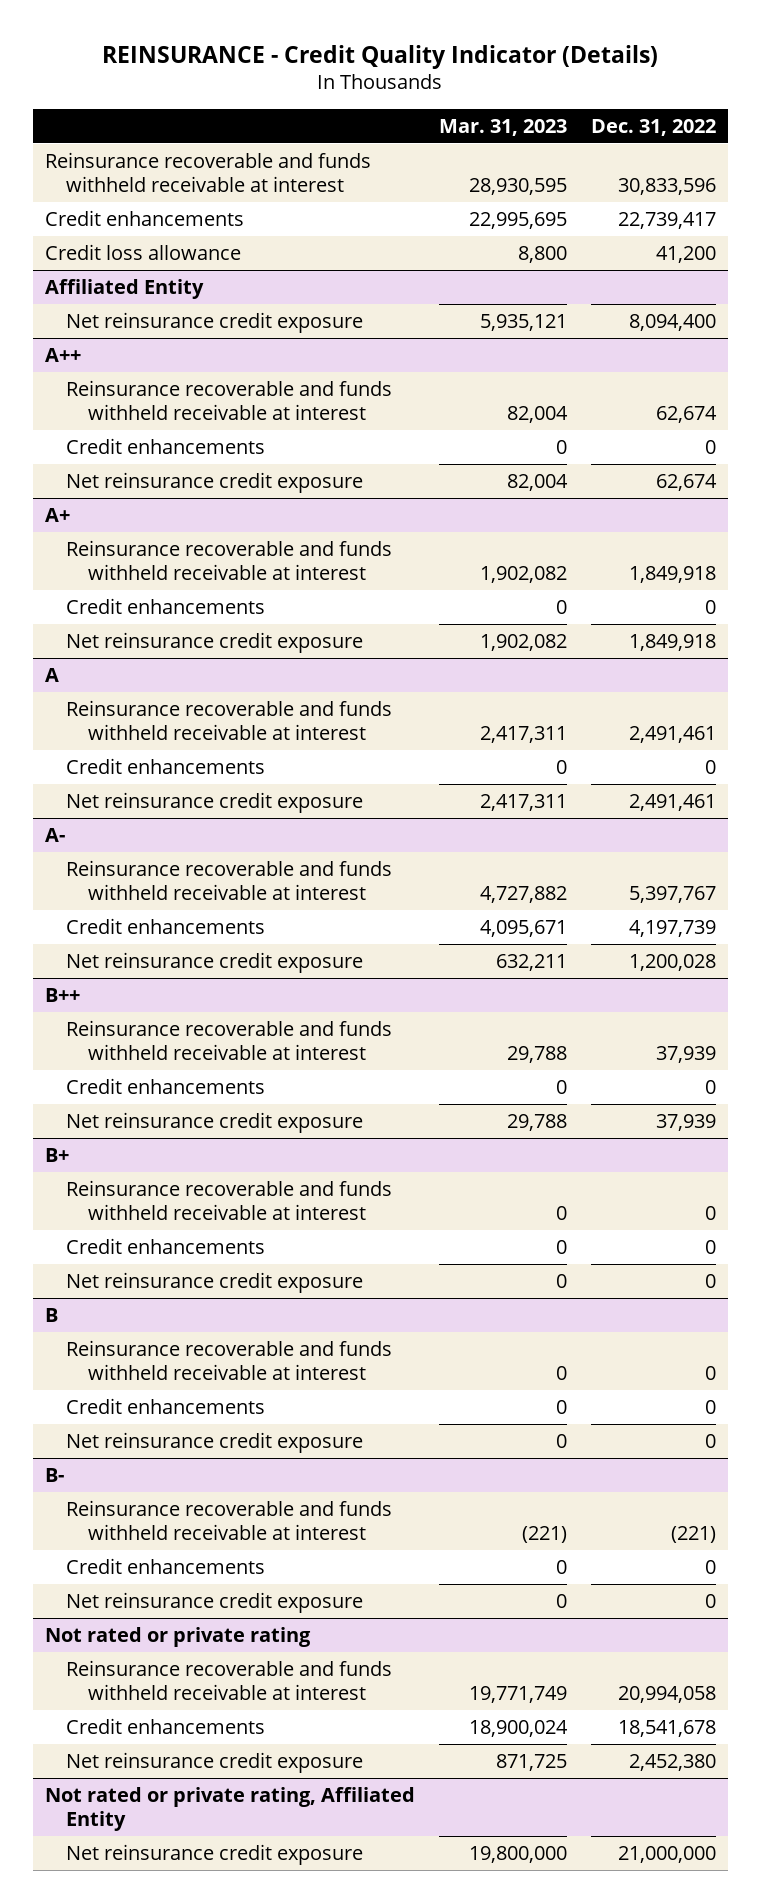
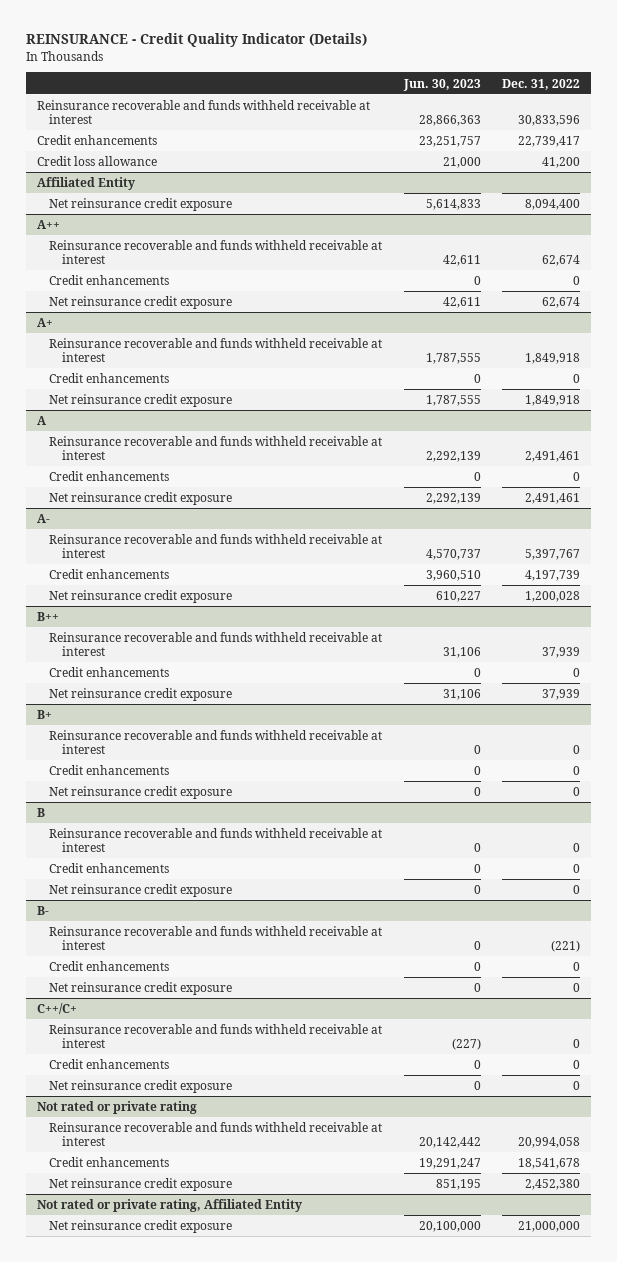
- | Mar. 31, 2023 | Dec. 31, 2022
+ | Jun. 30, 2023 | Dec. 31, 2022
+ C++/C+
+ Reinsurance recoverable and funds withheld receivable at interest | (227) | 0
+ Credit enhancements | 0 | 0
+ Net reinsurance credit exposure | 0 | 0

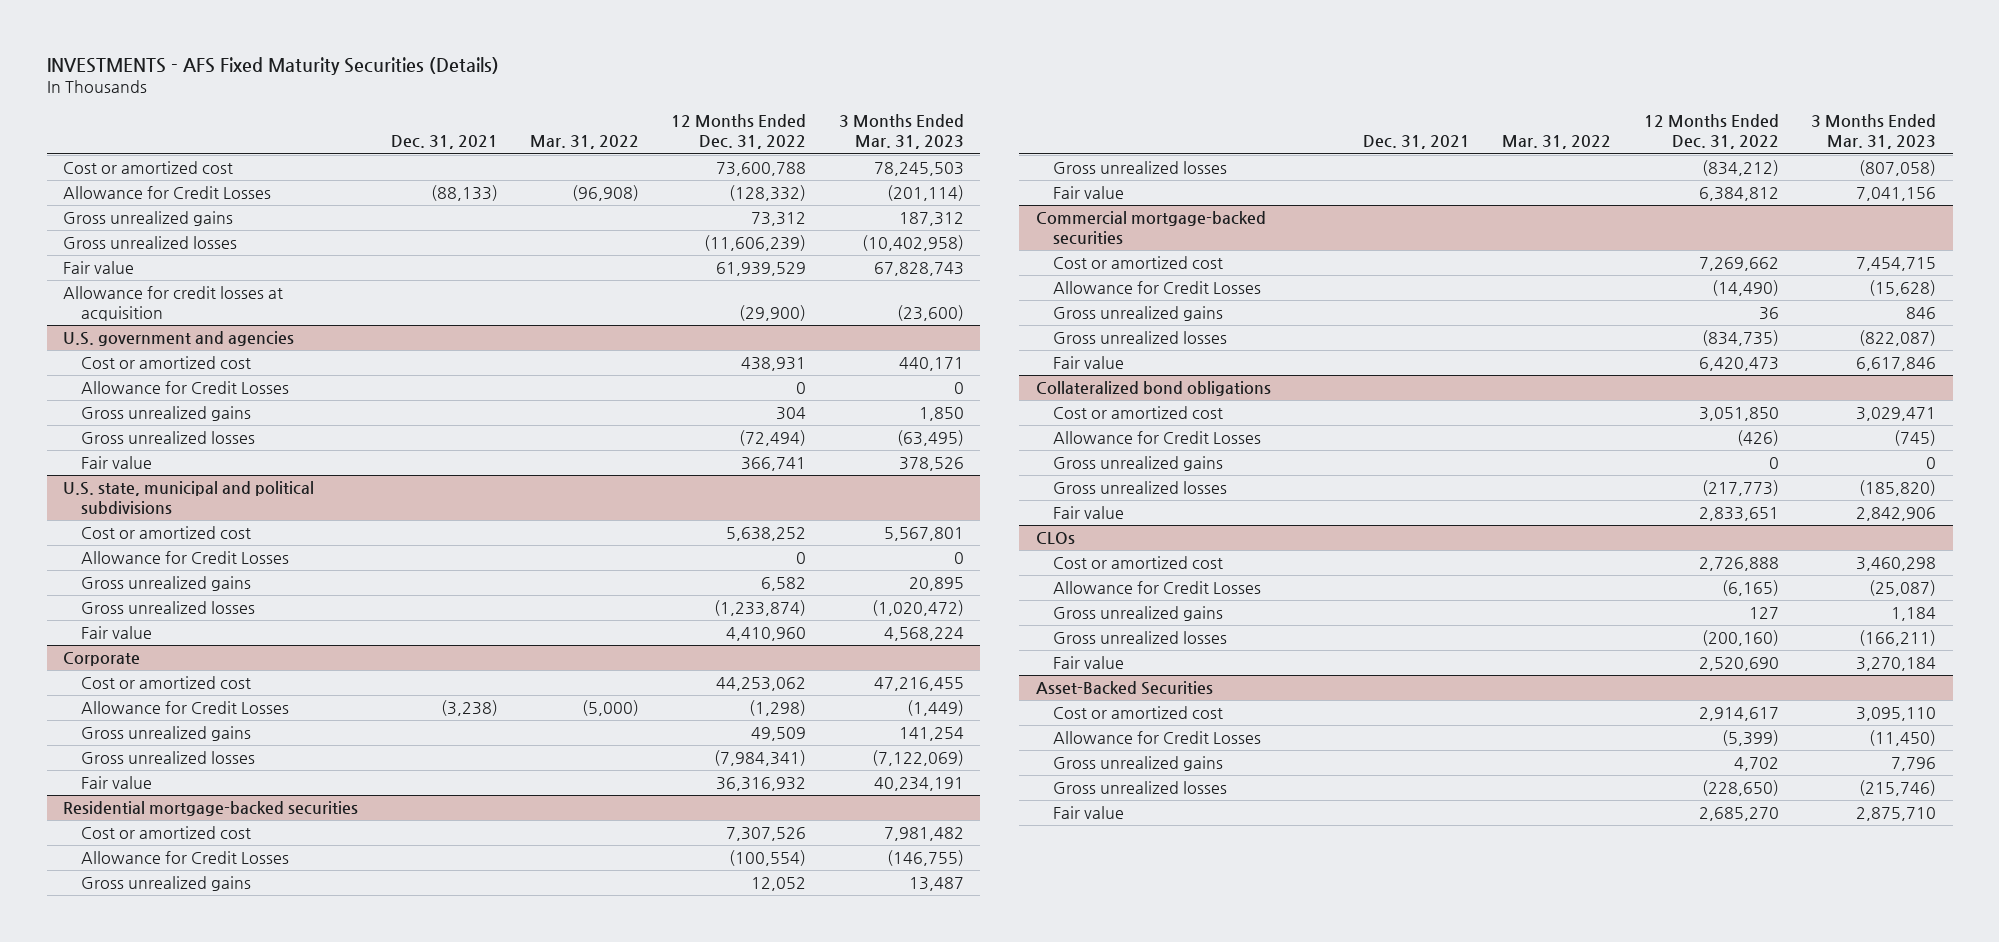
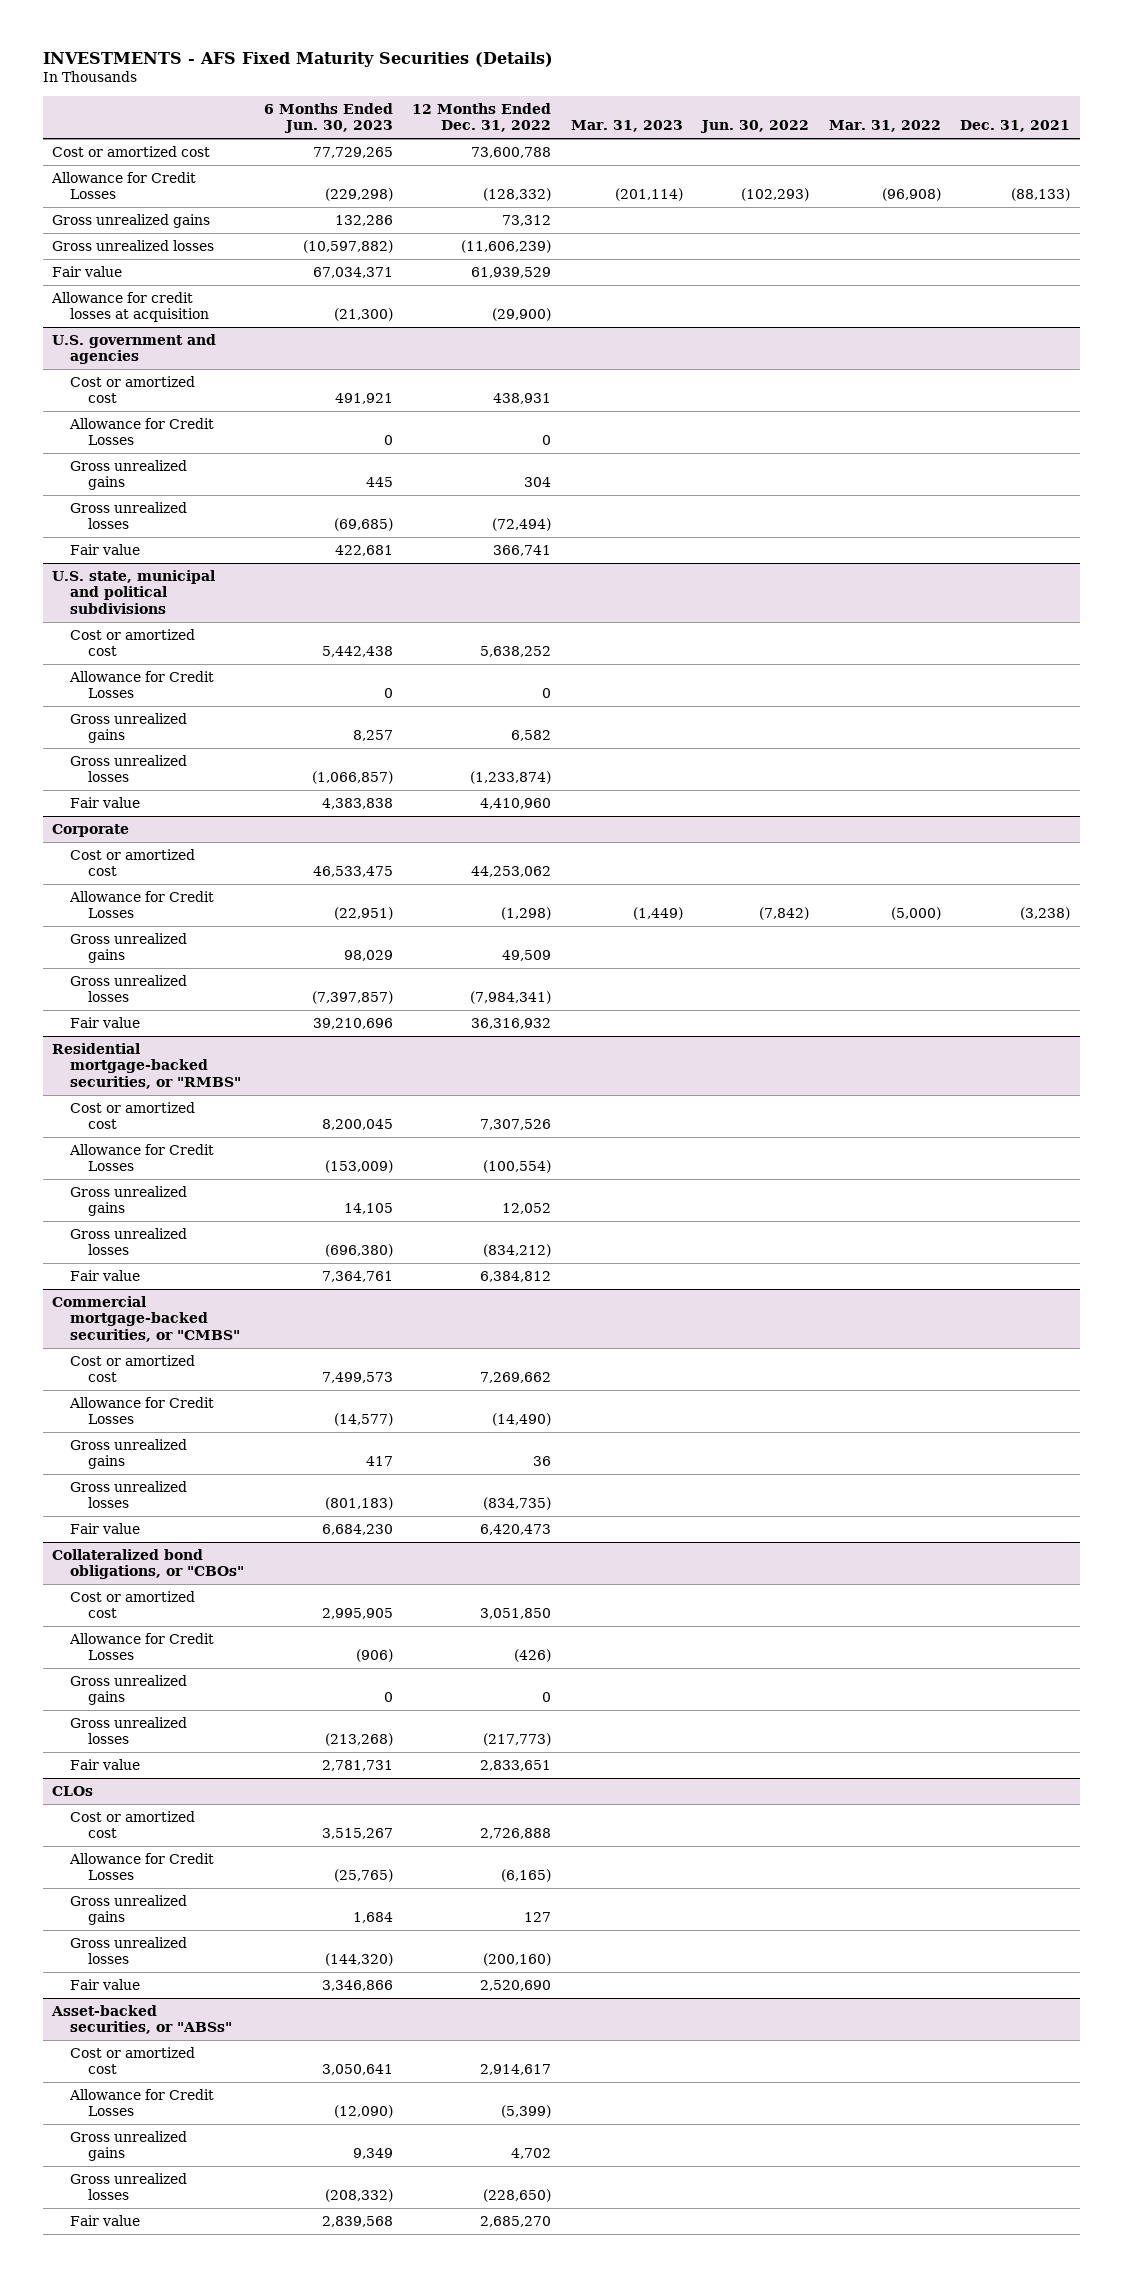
- | Dec. 31, 2021 | Mar. 31, 2022 | 12 Months Ended Dec. 31, 2022 | 3 Months Ended Mar. 31, 2023
+ | 6 Months Ended Jun. 30, 2023 | 12 Months Ended Dec. 31, 2022 | Mar. 31, 2023 | Jun. 30, 2022 | Mar. 31, 2022 | Dec. 31, 2021
- Residential mortgage-backed securities
+ Residential mortgage-backed securities, or "RMBS"
- Commercial mortgage-backed securities
+ Commercial mortgage-backed securities, or "CMBS"
- Collateralized bond obligations
+ Collateralized bond obligations, or "CBOs"
- Asset-Backed Securities
+ Asset-backed securities, or "ABSs"

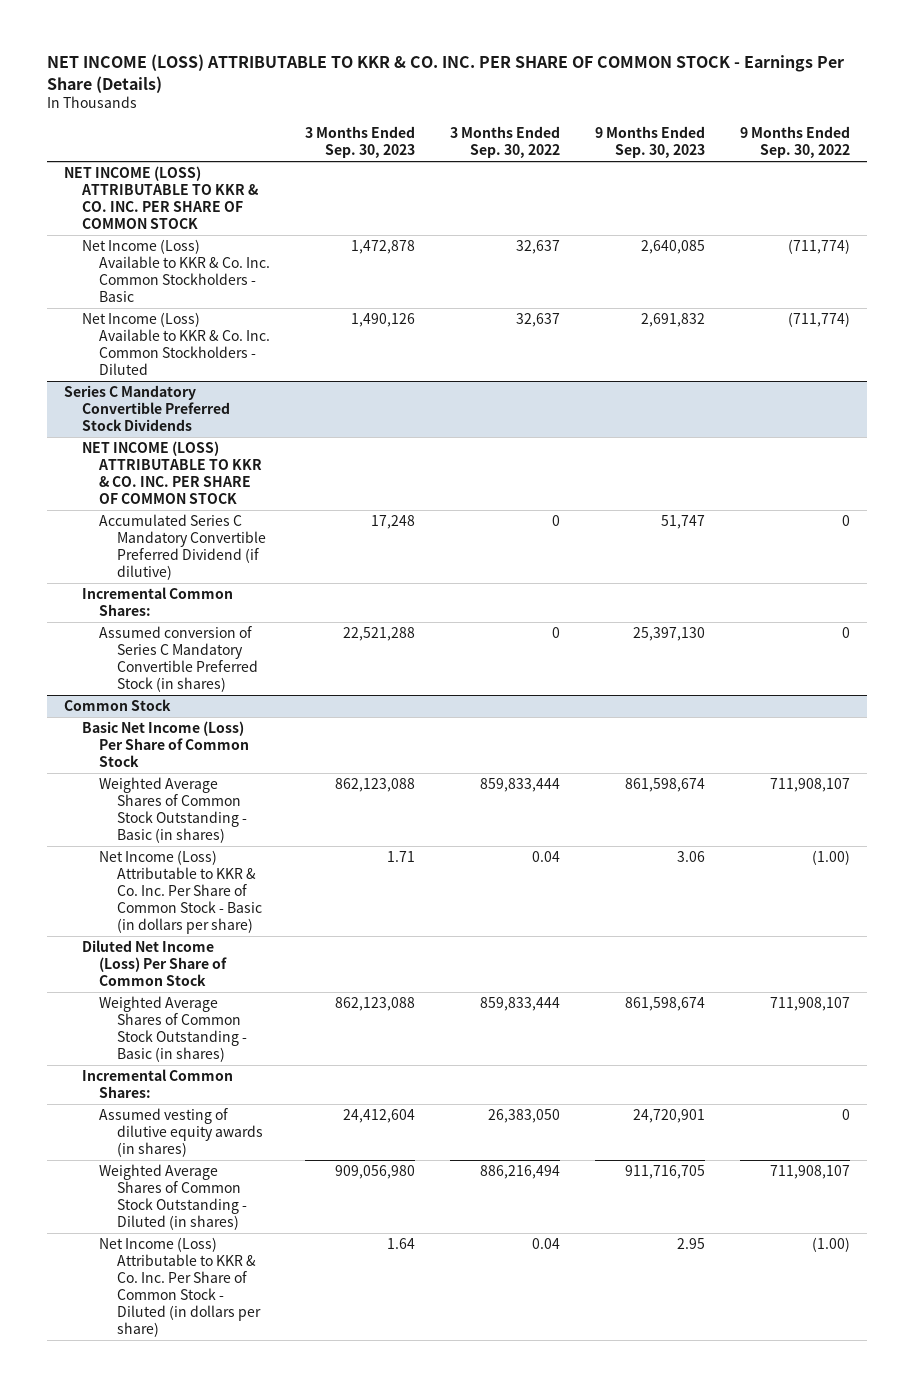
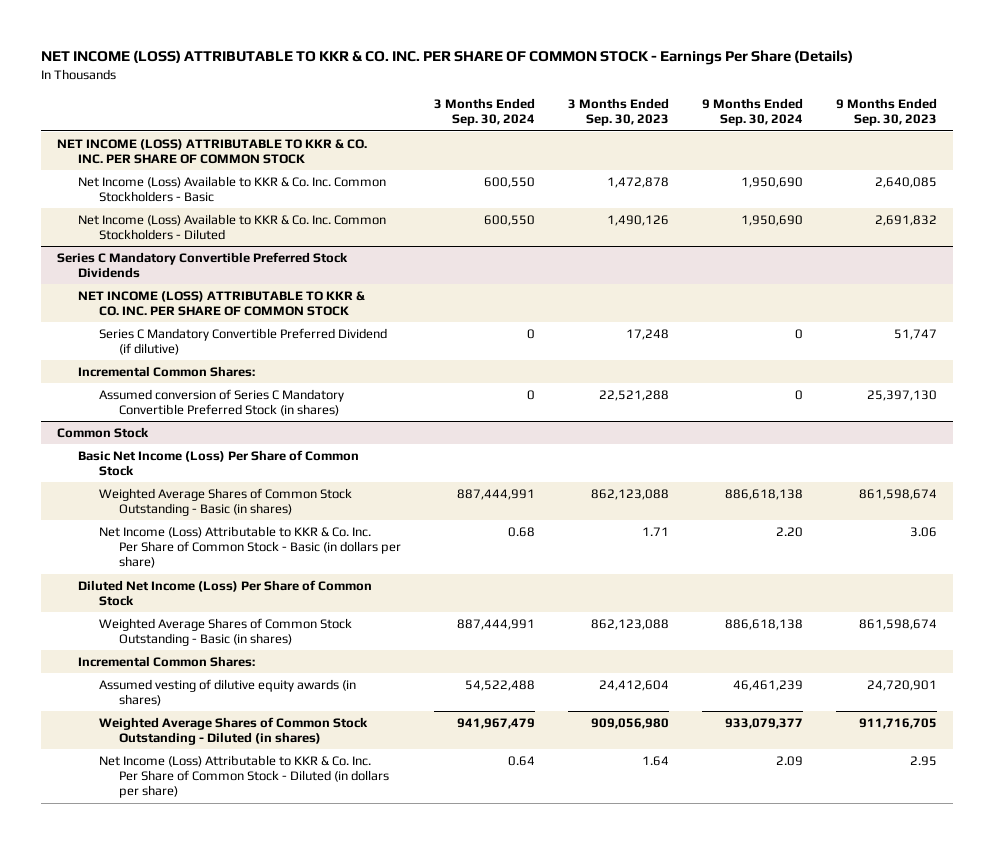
- | 3 Months Ended Sep. 30, 2023 | 3 Months Ended Sep. 30, 2022 | 9 Months Ended Sep. 30, 2023 | 9 Months Ended Sep. 30, 2022
+ | 3 Months Ended Sep. 30, 2024 | 3 Months Ended Sep. 30, 2023 | 9 Months Ended Sep. 30, 2024 | 9 Months Ended Sep. 30, 2023
@ Series C Mandatory Convertible Preferred Stock Dividends
- Accumulated Series C Mandatory Convertible Preferred Dividend (if dilutive) | 17,248 | 0 | 51,747 | 0
+ Series C Mandatory Convertible Preferred Dividend (if dilutive) | 0 | 17,248 | 0 | 51,747

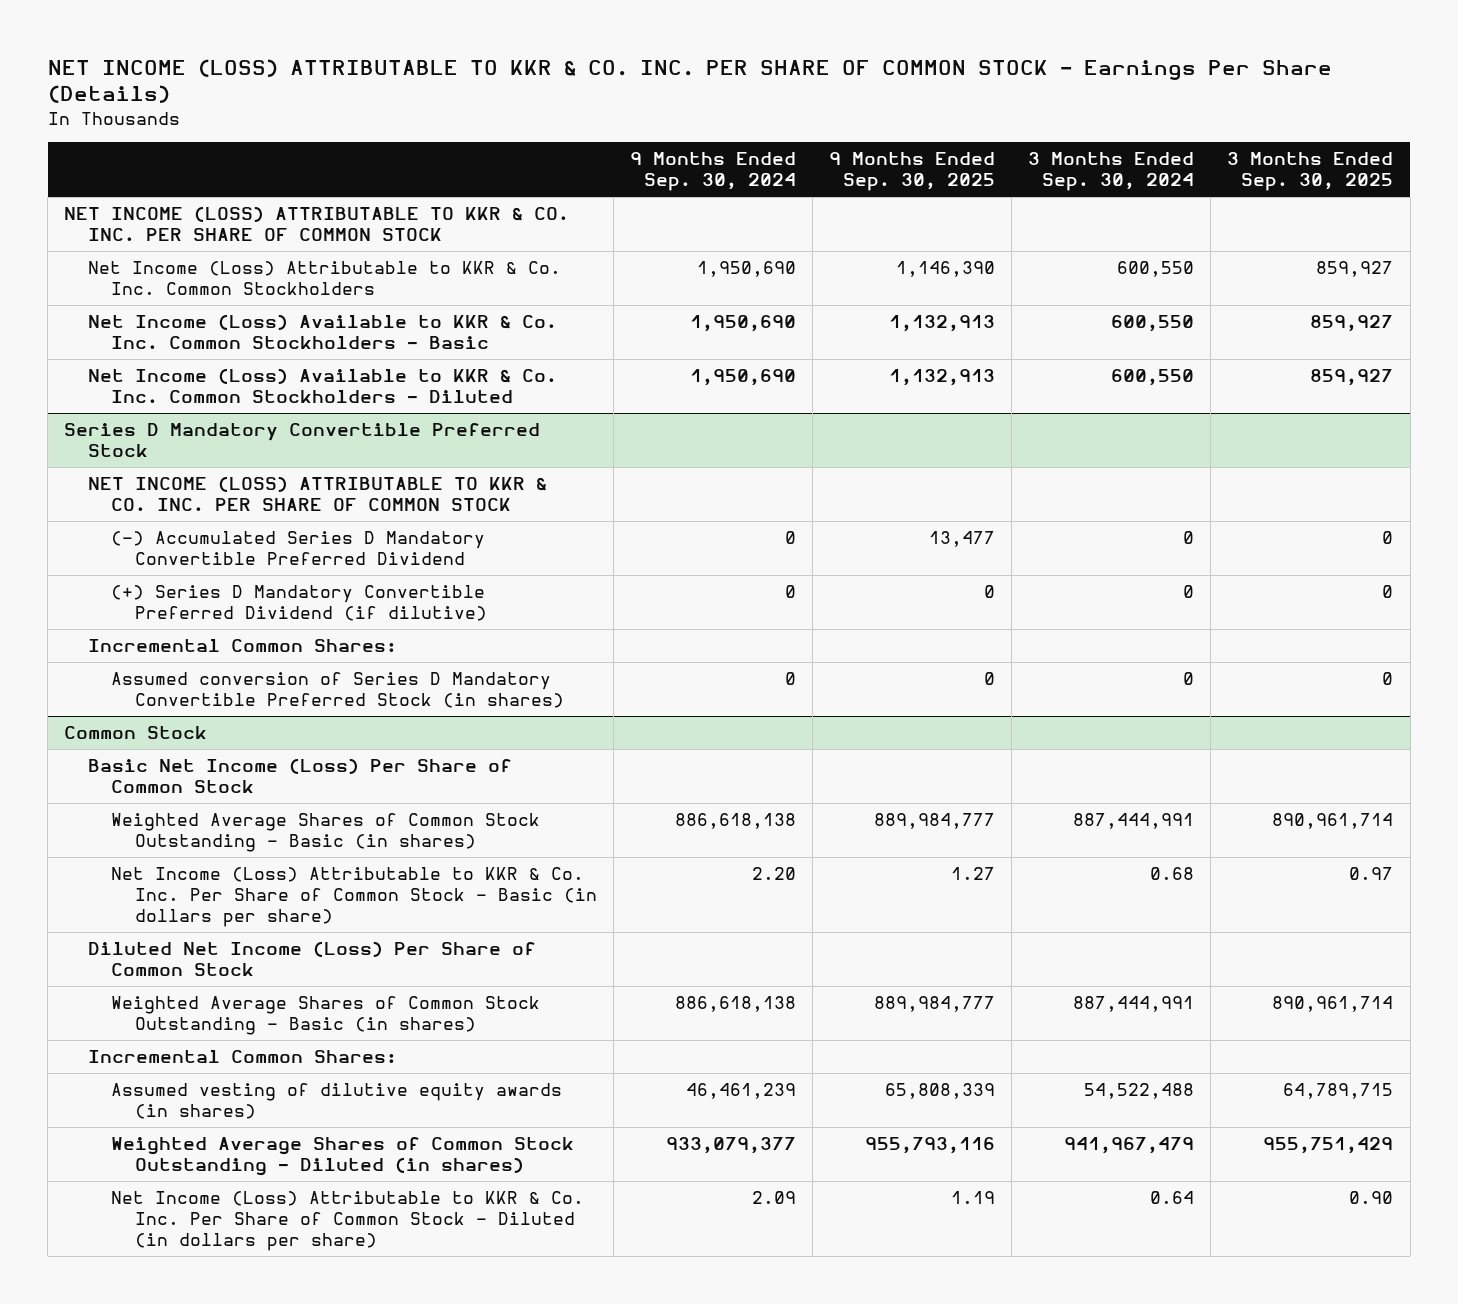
- | 3 Months Ended Sep. 30, 2024 | 3 Months Ended Sep. 30, 2023 | 9 Months Ended Sep. 30, 2024 | 9 Months Ended Sep. 30, 2023
+ | 9 Months Ended Sep. 30, 2024 | 9 Months Ended Sep. 30, 2025 | 3 Months Ended Sep. 30, 2024 | 3 Months Ended Sep. 30, 2025
+ Net Income (Loss) Attributable to KKR & Co. Inc. Common Stockholders | 1,950,690 | 1,146,390 | 600,550 | 859,927
- Series C Mandatory Convertible Preferred Stock Dividends
+ Series D Mandatory Convertible Preferred Stock
- Series C Mandatory Convertible Preferred Dividend (if dilutive) | 0 | 17,248 | 0 | 51,747
+ (-) Accumulated Series D Mandatory Convertible Preferred Dividend | 0 | 13,477 | 0 | 0
+ (+) Series D Mandatory Convertible Preferred Dividend (if dilutive) | 0 | 0 | 0 | 0
- Assumed conversion of Series C Mandatory Convertible Preferred Stock (in shares) | 0 | 22,521,288 | 0 | 25,397,130
+ Assumed conversion of Series D Mandatory Convertible Preferred Stock (in shares) | 0 | 0 | 0 | 0

